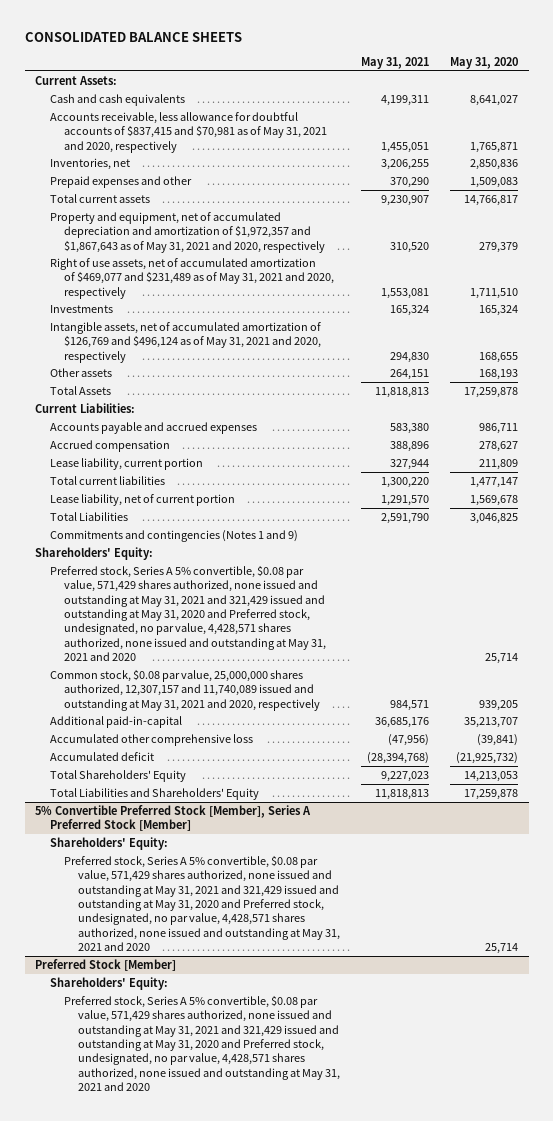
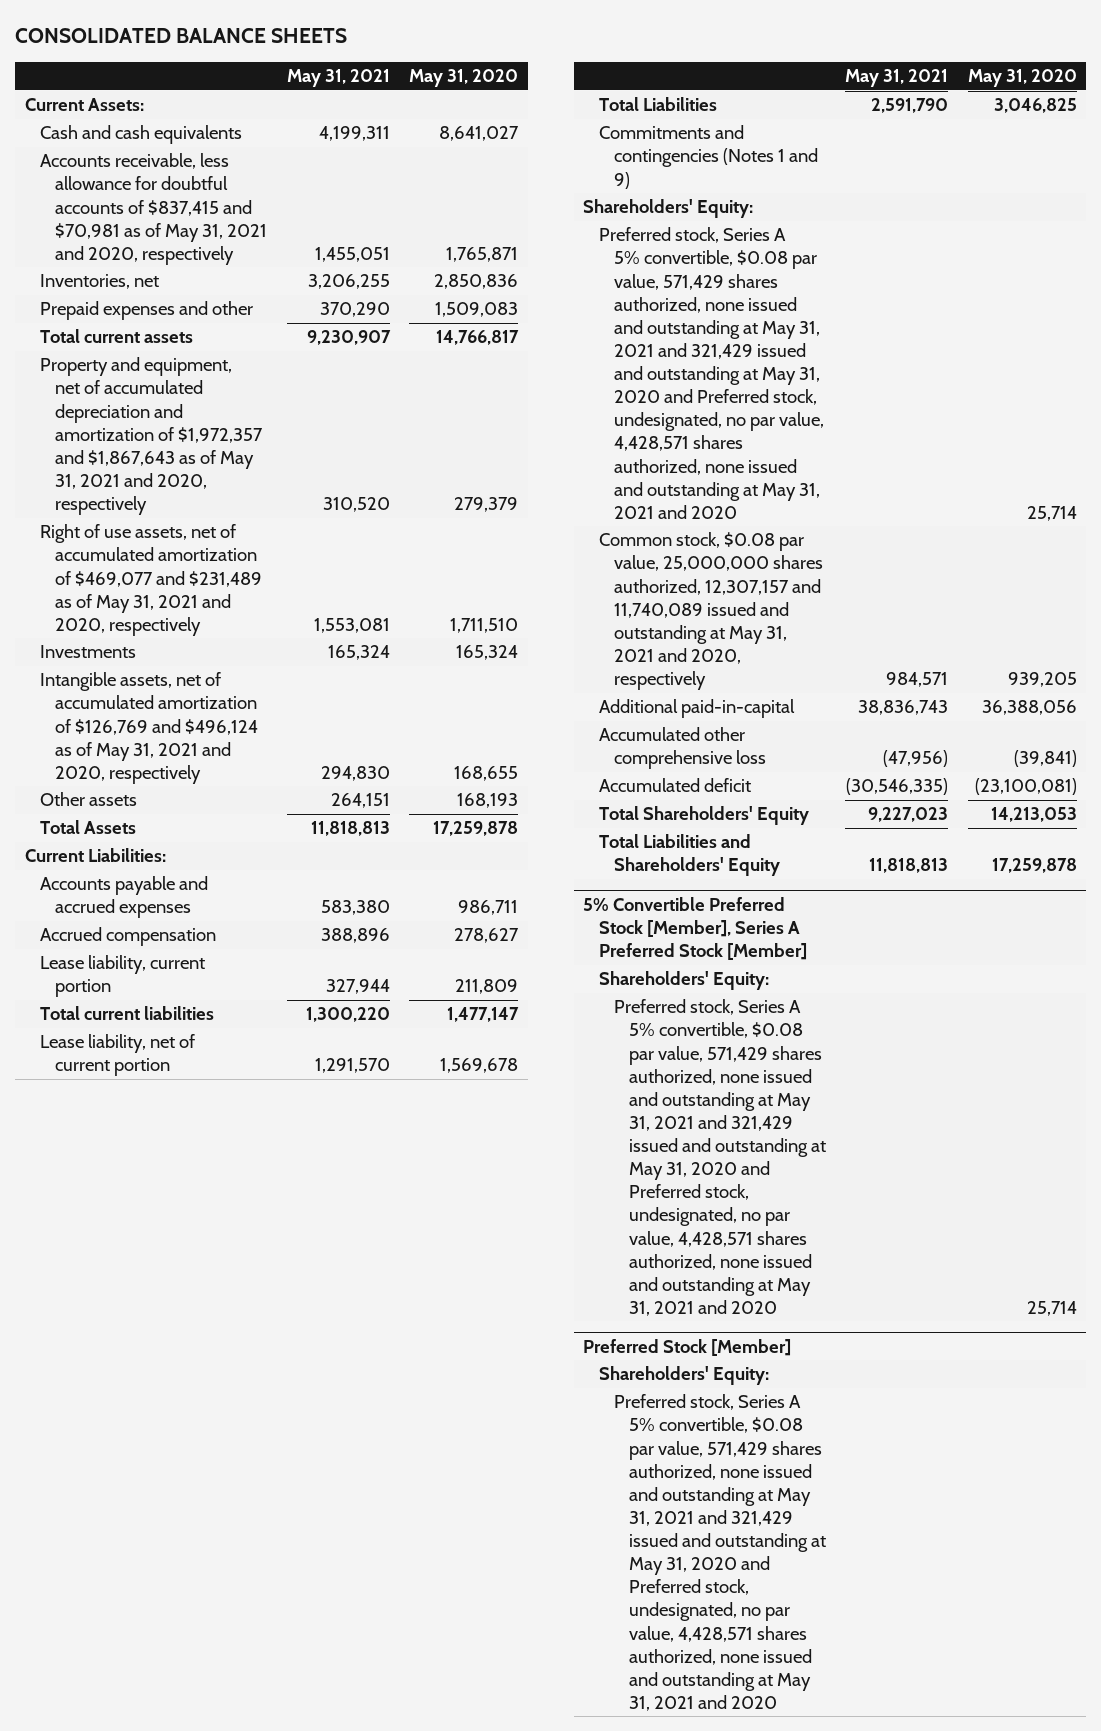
- Additional paid-in-capital | 36,685,176 | 35,213,707
+ Additional paid-in-capital | 38,836,743 | 36,388,056
- Accumulated deficit | (28,394,768) | (21,925,732)
+ Accumulated deficit | (30,546,335) | (23,100,081)

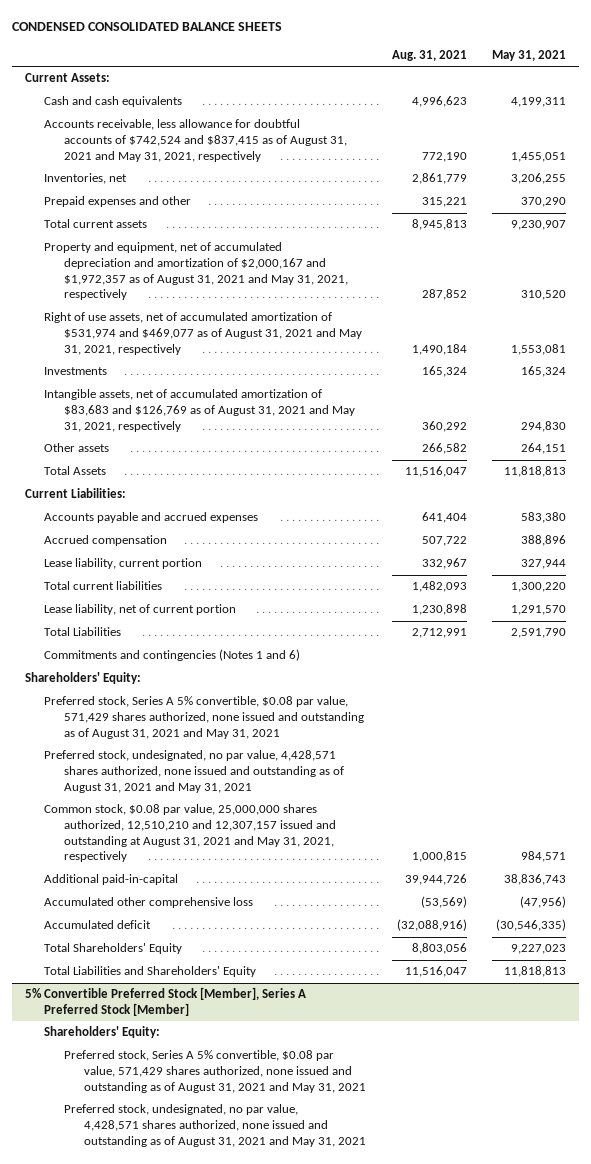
- CONSOLIDATED BALANCE SHEETS
+ CONDENSED CONSOLIDATED BALANCE SHEETS
- | May 31, 2021 | May 31, 2020
+ | Aug. 31, 2021 | May 31, 2021
- Accounts receivable, less allowance for doubtful accounts of $837,415 and $70,981 as of May 31, 2021 and 2020, respectively | 1,455,051 | 1,765,871
+ Accounts receivable, less allowance for doubtful accounts of $742,524 and $837,415 as of August 31, 2021 and May 31, 2021, respectively | 772,190 | 1,455,051
- Property and equipment, net of accumulated depreciation and amortization of $1,972,357 and $1,867,643 as of May 31, 2021 and 2020, respectively | 310,520 | 279,379
- Right of use assets, net of accumulated amortization of $469,077 and $231,489 as of May 31, 2021 and 2020, respectively | 1,553,081 | 1,711,510
+ Property and equipment, net of accumulated depreciation and amortization of $2,000,167 and $1,972,357 as of August 31, 2021 and May 31, 2021, respectively | 287,852 | 310,520
+ Right of use assets, net of accumulated amortization of $531,974 and $469,077 as of August 31, 2021 and May 31, 2021, respectively | 1,490,184 | 1,553,081
- Intangible assets, net of accumulated amortization of $126,769 and $496,124 as of May 31, 2021 and 2020, respectively | 294,830 | 168,655
+ Intangible assets, net of accumulated amortization of $83,683 and $126,769 as of August 31, 2021 and May 31, 2021, respectively | 360,292 | 294,830
- Commitments and contingencies (Notes 1 and 9)
+ Commitments and contingencies (Notes 1 and 6)
- Preferred stock, Series A 5% convertible, $0.08 par value, 571,429 shares authorized, none issued and outstanding at May 31, 2021 and 321,429 issued and outstanding at May 31, 2020 and Preferred stock, undesignated, no par value, 4,428,571 shares authorized, none issued and outstanding at May 31, 2021 and 2020 | | 25,714
- Common stock, $0.08 par value, 25,000,000 shares authorized, 12,307,157 and 11,740,089 issued and outstanding at May 31, 2021 and 2020, respectively | 984,571 | 939,205
+ Preferred stock, Series A 5% convertible, $0.08 par value, 571,429 shares authorized, none issued and outstanding as of August 31, 2021 and May 31, 2021
+ Preferred stock, undesignated, no par value, 4,428,571 shares authorized, none issued and outstanding as of August 31, 2021 and May 31, 2021
+ Common stock, $0.08 par value, 25,000,000 shares authorized, 12,510,210 and 12,307,157 issued and outstanding at August 31, 2021 and May 31, 2021, respectively | 1,000,815 | 984,571
@ 5% Convertible Preferred Stock [Member], Series A Preferred Stock [Member]
- Preferred stock, Series A 5% convertible, $0.08 par value, 571,429 shares authorized, none issued and outstanding at May 31, 2021 and 321,429 issued and outstanding at May 31, 2020 and Preferred stock, undesignated, no par value, 4,428,571 shares authorized, none issued and outstanding at May 31, 2021 and 2020 | | 25,714
- Preferred Stock [Member]
- Shareholders' Equity:
- Preferred stock, Series A 5% convertible, $0.08 par value, 571,429 shares authorized, none issued and outstanding at May 31, 2021 and 321,429 issued and outstanding at May 31, 2020 and Preferred stock, undesignated, no par value, 4,428,571 shares authorized, none issued and outstanding at May 31, 2021 and 2020
@ 5% Convertible Preferred Stock [Member], Series A Preferred Stock [Member]
+ Preferred stock, Series A 5% convertible, $0.08 par value, 571,429 shares authorized, none issued and outstanding as of August 31, 2021 and May 31, 2021
+ Preferred stock, undesignated, no par value, 4,428,571 shares authorized, none issued and outstanding as of August 31, 2021 and May 31, 2021

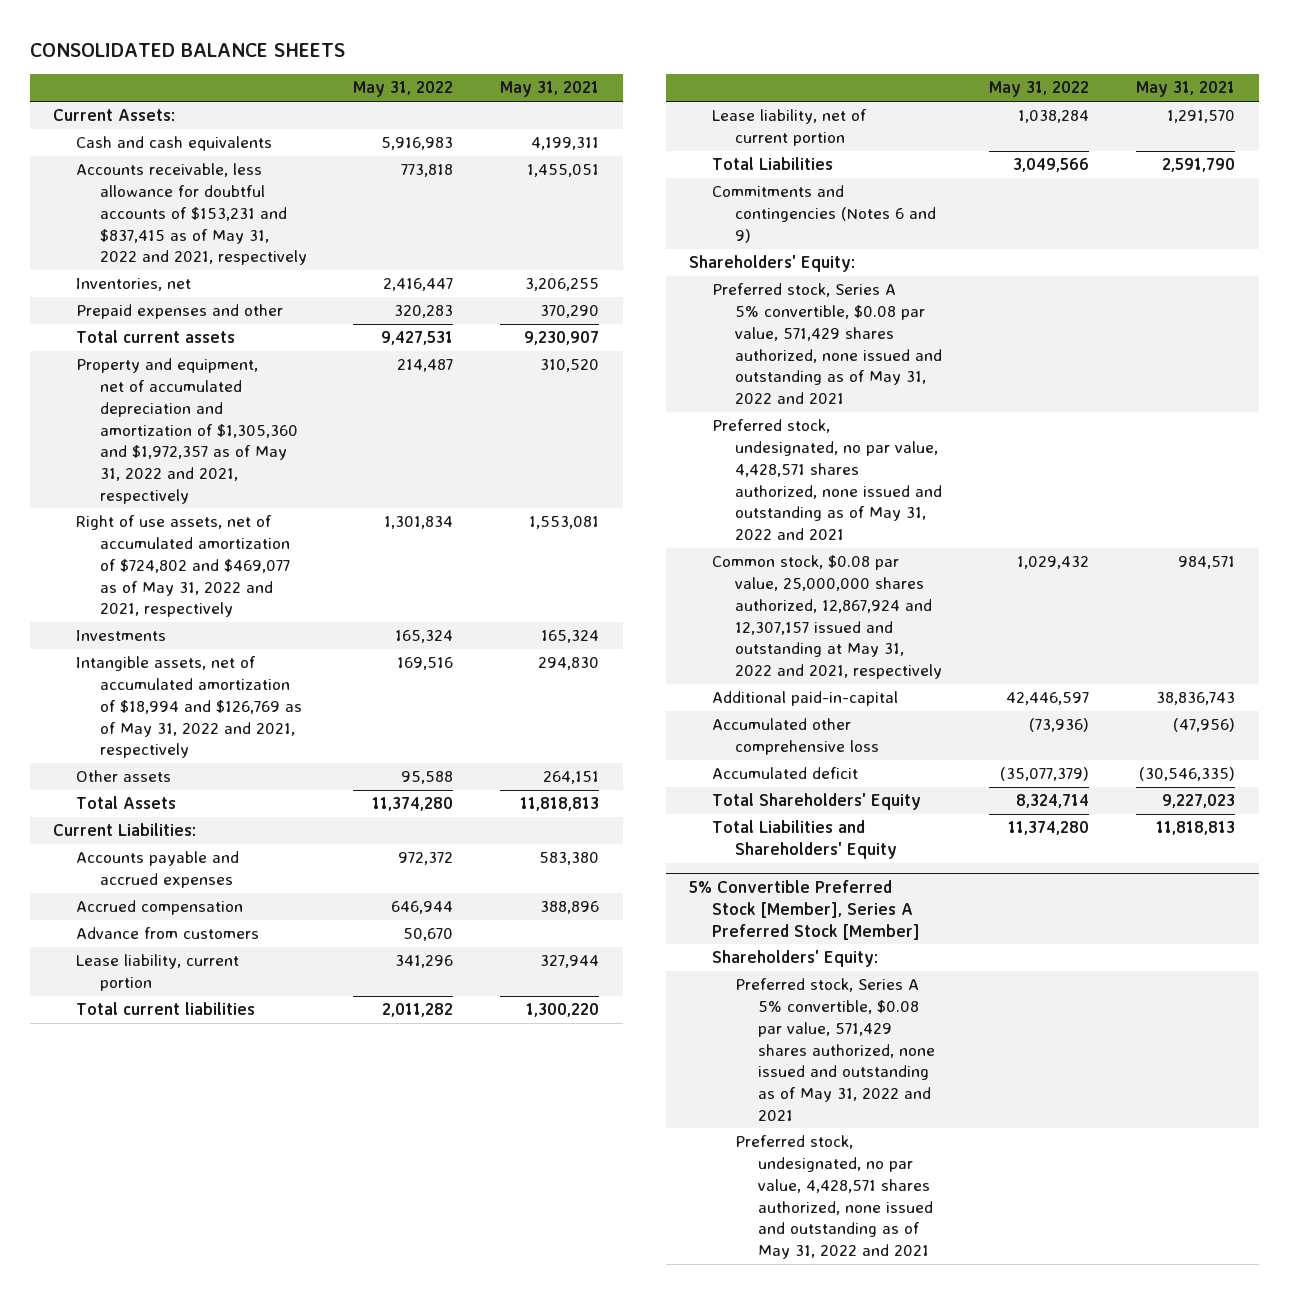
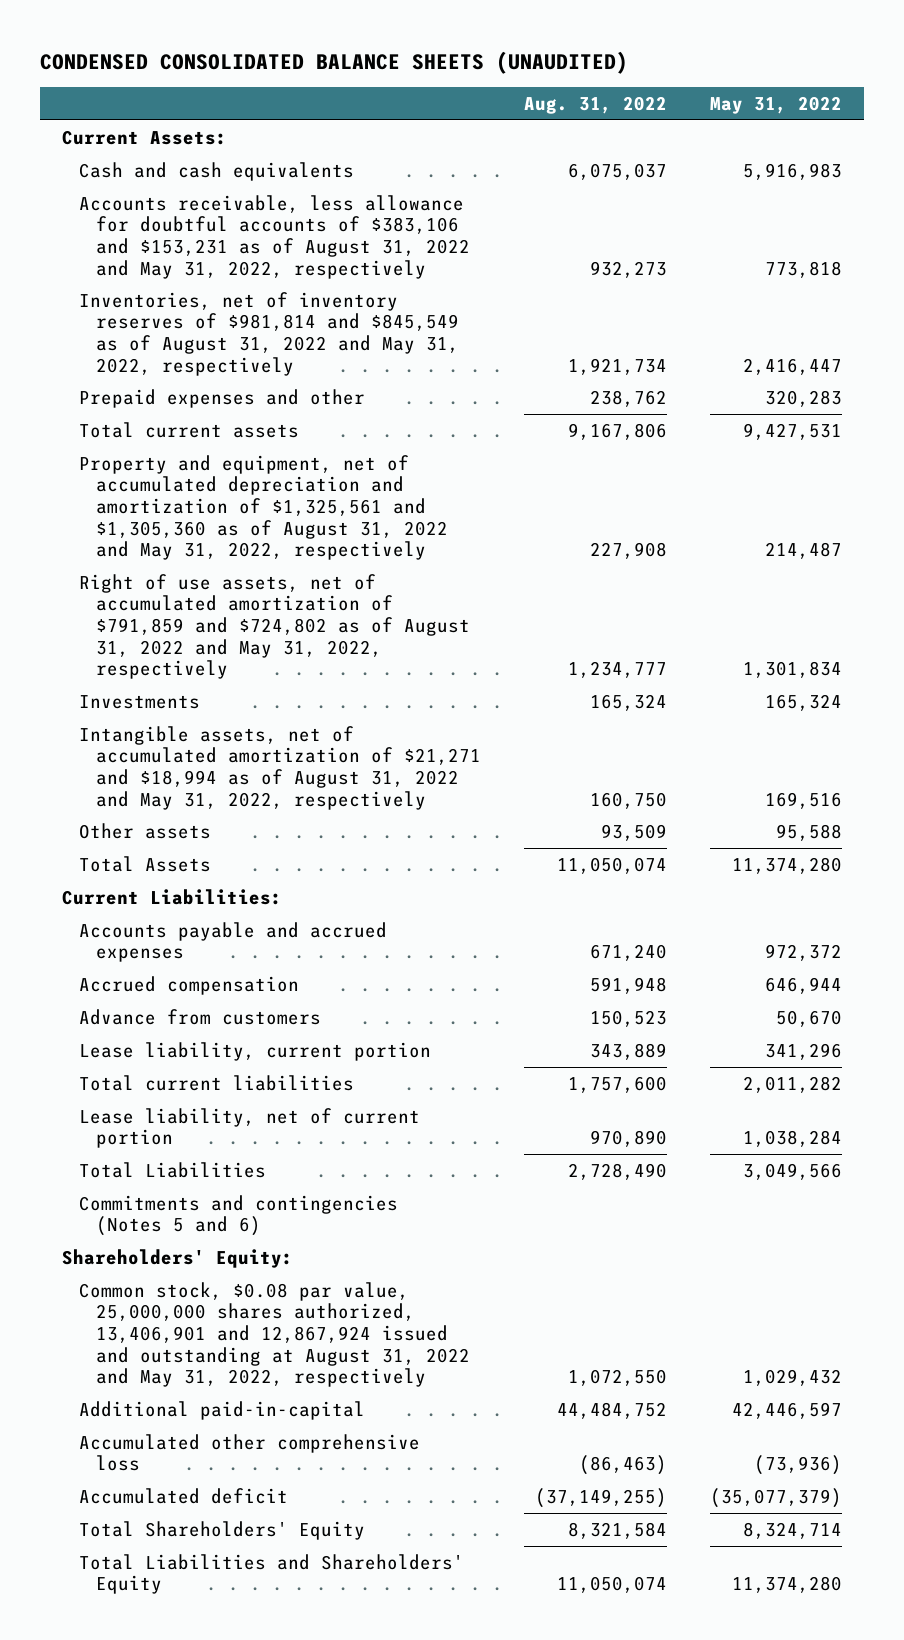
- CONSOLIDATED BALANCE SHEETS
+ CONDENSED CONSOLIDATED BALANCE SHEETS (UNAUDITED)
- | May 31, 2022 | May 31, 2021
+ | Aug. 31, 2022 | May 31, 2022
- Accounts receivable, less allowance for doubtful accounts of $153,231 and $837,415 as of May 31, 2022 and 2021, respectively | 773,818 | 1,455,051
- Inventories, net | 2,416,447 | 3,206,255
+ Accounts receivable, less allowance for doubtful accounts of $383,106 and $153,231 as of August 31, 2022 and May 31, 2022, respectively | 932,273 | 773,818
+ Inventories, net of inventory reserves of $981,814 and $845,549 as of August 31, 2022 and May 31, 2022, respectively | 1,921,734 | 2,416,447
- Property and equipment, net of accumulated depreciation and amortization of $1,305,360 and $1,972,357 as of May 31, 2022 and 2021, respectively | 214,487 | 310,520
- Right of use assets, net of accumulated amortization of $724,802 and $469,077 as of May 31, 2022 and 2021, respectively | 1,301,834 | 1,553,081
+ Property and equipment, net of accumulated depreciation and amortization of $1,325,561 and $1,305,360 as of August 31, 2022 and May 31, 2022, respectively | 227,908 | 214,487
+ Right of use assets, net of accumulated amortization of $791,859 and $724,802 as of August 31, 2022 and May 31, 2022, respectively | 1,234,777 | 1,301,834
- Intangible assets, net of accumulated amortization of $18,994 and $126,769 as of May 31, 2022 and 2021, respectively | 169,516 | 294,830
+ Intangible assets, net of accumulated amortization of $21,271 and $18,994 as of August 31, 2022 and May 31, 2022, respectively | 160,750 | 169,516
- Commitments and contingencies (Notes 6 and 9)
+ Commitments and contingencies (Notes 5 and 6)
- Preferred stock, Series A 5% convertible, $0.08 par value, 571,429 shares authorized, none issued and outstanding as of May 31, 2022 and 2021
- Preferred stock, undesignated, no par value, 4,428,571 shares authorized, none issued and outstanding as of May 31, 2022 and 2021
- Common stock, $0.08 par value, 25,000,000 shares authorized, 12,867,924 and 12,307,157 issued and outstanding at May 31, 2022 and 2021, respectively | 1,029,432 | 984,571
+ Common stock, $0.08 par value, 25,000,000 shares authorized, 13,406,901 and 12,867,924 issued and outstanding at August 31, 2022 and May 31, 2022, respectively | 1,072,550 | 1,029,432
- 5% Convertible Preferred Stock [Member], Series A Preferred Stock [Member]
- Shareholders' Equity:
- Preferred stock, Series A 5% convertible, $0.08 par value, 571,429 shares authorized, none issued and outstanding as of May 31, 2022 and 2021
- Preferred stock, undesignated, no par value, 4,428,571 shares authorized, none issued and outstanding as of May 31, 2022 and 2021

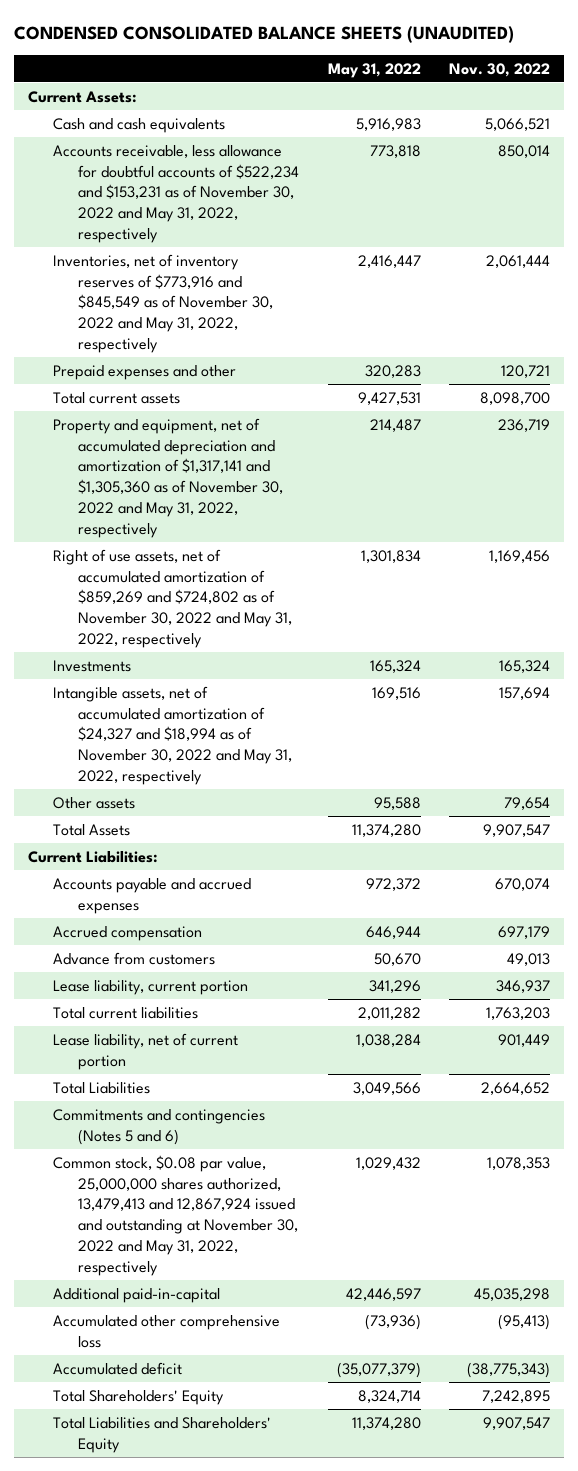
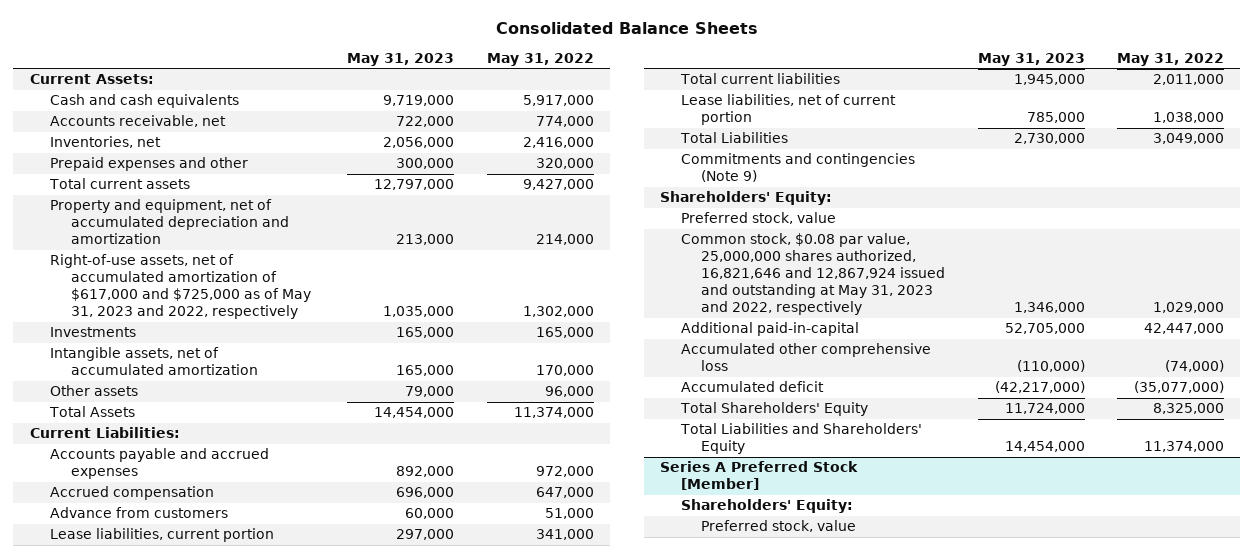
- CONDENSED CONSOLIDATED BALANCE SHEETS (UNAUDITED)
+ Consolidated Balance Sheets
- | May 31, 2022 | Nov. 30, 2022
+ | May 31, 2023 | May 31, 2022
- Cash and cash equivalents | 5,916,983 | 5,066,521
- Accounts receivable, less allowance for doubtful accounts of $522,234 and $153,231 as of November 30, 2022 and May 31, 2022, respectively | 773,818 | 850,014
- Inventories, net of inventory reserves of $773,916 and $845,549 as of November 30, 2022 and May 31, 2022, respectively | 2,416,447 | 2,061,444
- Prepaid expenses and other | 320,283 | 120,721
- Total current assets | 9,427,531 | 8,098,700
- Property and equipment, net of accumulated depreciation and amortization of $1,317,141 and $1,305,360 as of November 30, 2022 and May 31, 2022, respectively | 214,487 | 236,719
- Right of use assets, net of accumulated amortization of $859,269 and $724,802 as of November 30, 2022 and May 31, 2022, respectively | 1,301,834 | 1,169,456
- Investments | 165,324 | 165,324
- Intangible assets, net of accumulated amortization of $24,327 and $18,994 as of November 30, 2022 and May 31, 2022, respectively | 169,516 | 157,694
- Other assets | 95,588 | 79,654
- Total Assets | 11,374,280 | 9,907,547
+ Cash and cash equivalents | 9,719,000 | 5,917,000
+ Accounts receivable, net | 722,000 | 774,000
+ Inventories, net | 2,056,000 | 2,416,000
+ Prepaid expenses and other | 300,000 | 320,000
+ Total current assets | 12,797,000 | 9,427,000
+ Property and equipment, net of accumulated depreciation and amortization | 213,000 | 214,000
+ Right-of-use assets, net of accumulated amortization of $617,000 and $725,000 as of May 31, 2023 and 2022, respectively | 1,035,000 | 1,302,000
+ Investments | 165,000 | 165,000
+ Intangible assets, net of accumulated amortization | 165,000 | 170,000
+ Other assets | 79,000 | 96,000
+ Total Assets | 14,454,000 | 11,374,000
- Accounts payable and accrued expenses | 972,372 | 670,074
- Accrued compensation | 646,944 | 697,179
- Advance from customers | 50,670 | 49,013
- Lease liability, current portion | 341,296 | 346,937
- Total current liabilities | 2,011,282 | 1,763,203
- Lease liability, net of current portion | 1,038,284 | 901,449
- Total Liabilities | 3,049,566 | 2,664,652
- Commitments and contingencies (Notes 5 and 6)
- Common stock, $0.08 par value, 25,000,000 shares authorized, 13,479,413 and 12,867,924 issued and outstanding at November 30, 2022 and May 31, 2022, respectively | 1,029,432 | 1,078,353
- Additional paid-in-capital | 42,446,597 | 45,035,298
- Accumulated other comprehensive loss | (73,936) | (95,413)
- Accumulated deficit | (35,077,379) | (38,775,343)
- Total Shareholders' Equity | 8,324,714 | 7,242,895
- Total Liabilities and Shareholders' Equity | 11,374,280 | 9,907,547
+ Accounts payable and accrued expenses | 892,000 | 972,000
+ Accrued compensation | 696,000 | 647,000
+ Advance from customers | 60,000 | 51,000
+ Lease liabilities, current portion | 297,000 | 341,000
+ Total current liabilities | 1,945,000 | 2,011,000
+ Lease liabilities, net of current portion | 785,000 | 1,038,000
+ Total Liabilities | 2,730,000 | 3,049,000
+ Commitments and contingencies (Note 9)
+ Shareholders' Equity:
+ Preferred stock, value
+ Common stock, $0.08 par value, 25,000,000 shares authorized, 16,821,646 and 12,867,924 issued and outstanding at May 31, 2023 and 2022, respectively | 1,346,000 | 1,029,000
+ Additional paid-in-capital | 52,705,000 | 42,447,000
+ Accumulated other comprehensive loss | (110,000) | (74,000)
+ Accumulated deficit | (42,217,000) | (35,077,000)
+ Total Shareholders' Equity | 11,724,000 | 8,325,000
+ Total Liabilities and Shareholders' Equity | 14,454,000 | 11,374,000
+ Series A Preferred Stock [Member]
+ Shareholders' Equity:
+ Preferred stock, value

